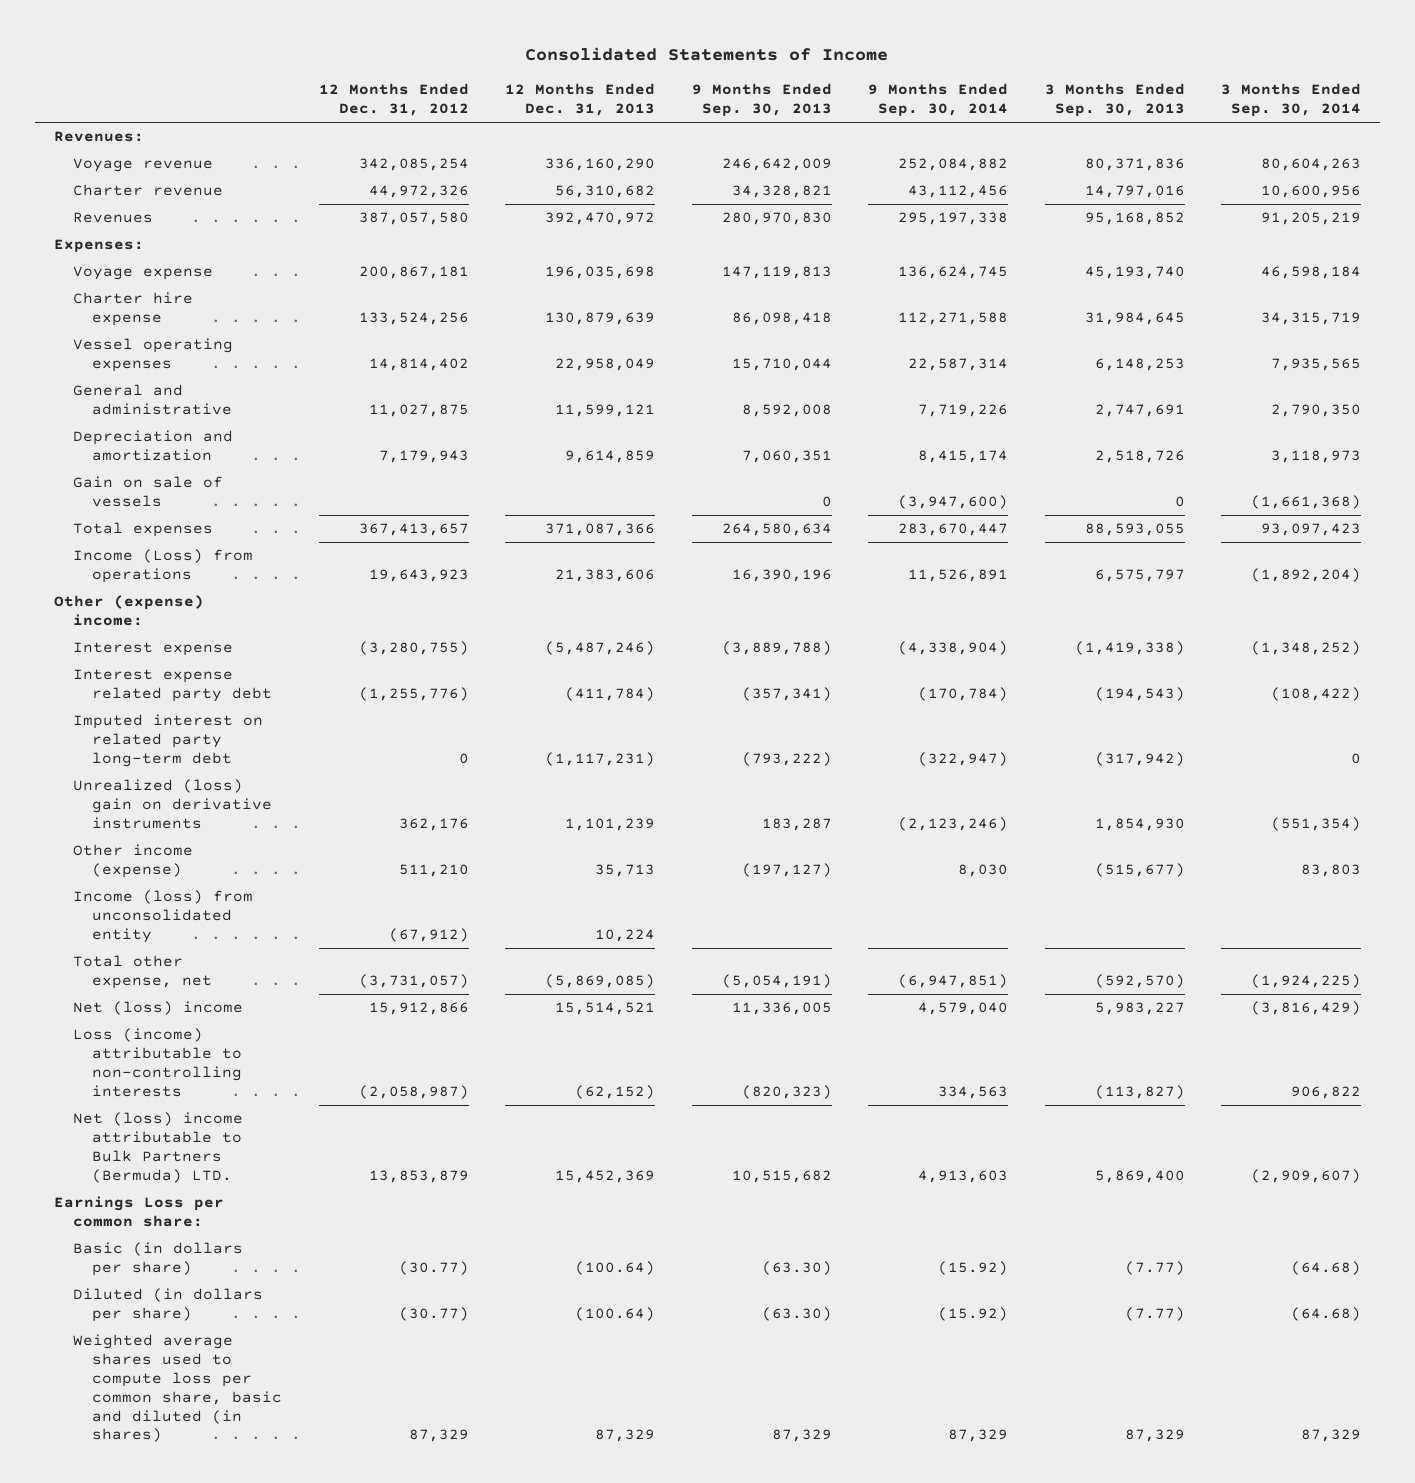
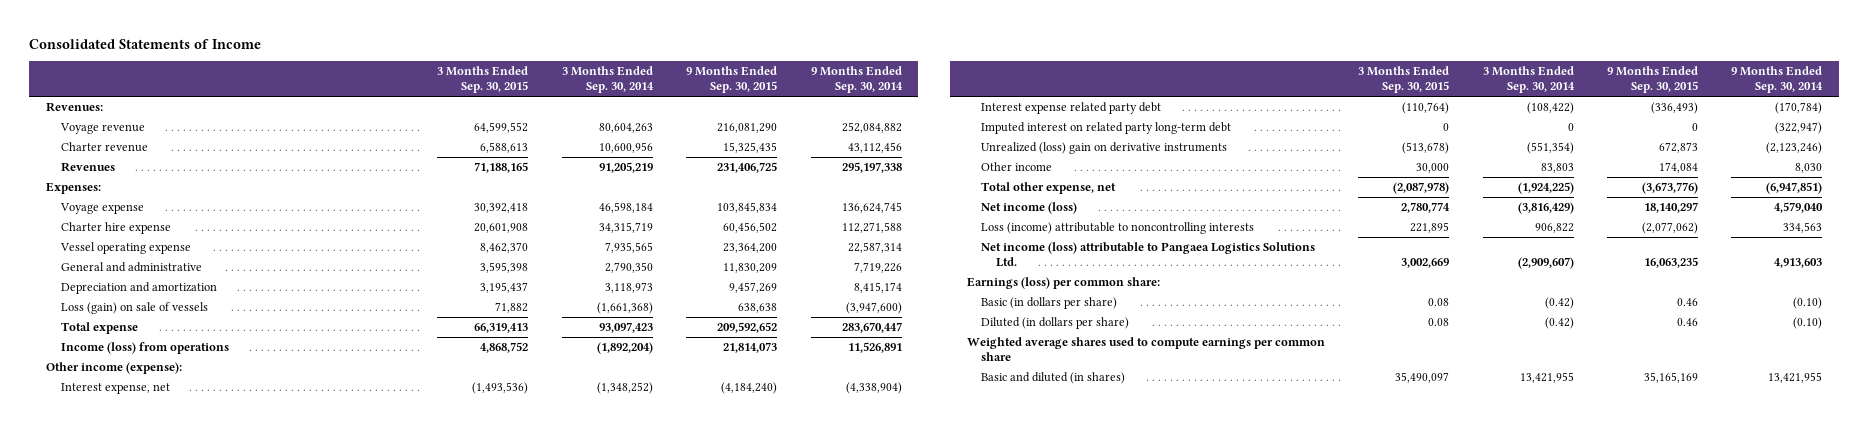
- | 12 Months Ended Dec. 31, 2012 | 12 Months Ended Dec. 31, 2013 | 9 Months Ended Sep. 30, 2013 | 9 Months Ended Sep. 30, 2014 | 3 Months Ended Sep. 30, 2013 | 3 Months Ended Sep. 30, 2014
+ | 3 Months Ended Sep. 30, 2015 | 3 Months Ended Sep. 30, 2014 | 9 Months Ended Sep. 30, 2015 | 9 Months Ended Sep. 30, 2014
- Vessel operating expenses | 14,814,402 | 22,958,049 | 15,710,044 | 22,587,314 | 6,148,253 | 7,935,565
+ Vessel operating expense | 8,462,370 | 7,935,565 | 23,364,200 | 22,587,314
- Gain on sale of vessels | | | 0 | (3,947,600) | 0 | (1,661,368)
- Total expenses | 367,413,657 | 371,087,366 | 264,580,634 | 283,670,447 | 88,593,055 | 93,097,423
- Income (Loss) from operations | 19,643,923 | 21,383,606 | 16,390,196 | 11,526,891 | 6,575,797 | (1,892,204)
- Other (expense) income:
- Interest expense | (3,280,755) | (5,487,246) | (3,889,788) | (4,338,904) | (1,419,338) | (1,348,252)
+ Loss (gain) on sale of vessels | 71,882 | (1,661,368) | 638,638 | (3,947,600)
+ Total expense | 66,319,413 | 93,097,423 | 209,592,652 | 283,670,447
+ Income (loss) from operations | 4,868,752 | (1,892,204) | 21,814,073 | 11,526,891
+ Other income (expense):
+ Interest expense, net | (1,493,536) | (1,348,252) | (4,184,240) | (4,338,904)
- Other income (expense) | 511,210 | 35,713 | (197,127) | 8,030 | (515,677) | 83,803
- Income (loss) from unconsolidated entity | (67,912) | 10,224 | | | |
+ Other income | 30,000 | 83,803 | 174,084 | 8,030
- Net (loss) income | 15,912,866 | 15,514,521 | 11,336,005 | 4,579,040 | 5,983,227 | (3,816,429)
- Loss (income) attributable to non-controlling interests | (2,058,987) | (62,152) | (820,323) | 334,563 | (113,827) | 906,822
- Net (loss) income attributable to Bulk Partners (Bermuda) LTD. | 13,853,879 | 15,452,369 | 10,515,682 | 4,913,603 | 5,869,400 | (2,909,607)
- Earnings Loss per common share:
- Basic (in dollars per share) | (30.77) | (100.64) | (63.30) | (15.92) | (7.77) | (64.68)
- Diluted (in dollars per share) | (30.77) | (100.64) | (63.30) | (15.92) | (7.77) | (64.68)
- Weighted average shares used to compute loss per common share, basic and diluted (in shares) | 87,329 | 87,329 | 87,329 | 87,329 | 87,329 | 87,329
+ Net income (loss) | 2,780,774 | (3,816,429) | 18,140,297 | 4,579,040
+ Loss (income) attributable to noncontrolling interests | 221,895 | 906,822 | (2,077,062) | 334,563
+ Net income (loss) attributable to Pangaea Logistics Solutions Ltd. | 3,002,669 | (2,909,607) | 16,063,235 | 4,913,603
+ Earnings (loss) per common share:
+ Basic (in dollars per share) | 0.08 | (0.42) | 0.46 | (0.10)
+ Diluted (in dollars per share) | 0.08 | (0.42) | 0.46 | (0.10)
+ Weighted average shares used to compute earnings per common share
+ Basic and diluted (in shares) | 35,490,097 | 13,421,955 | 35,165,169 | 13,421,955

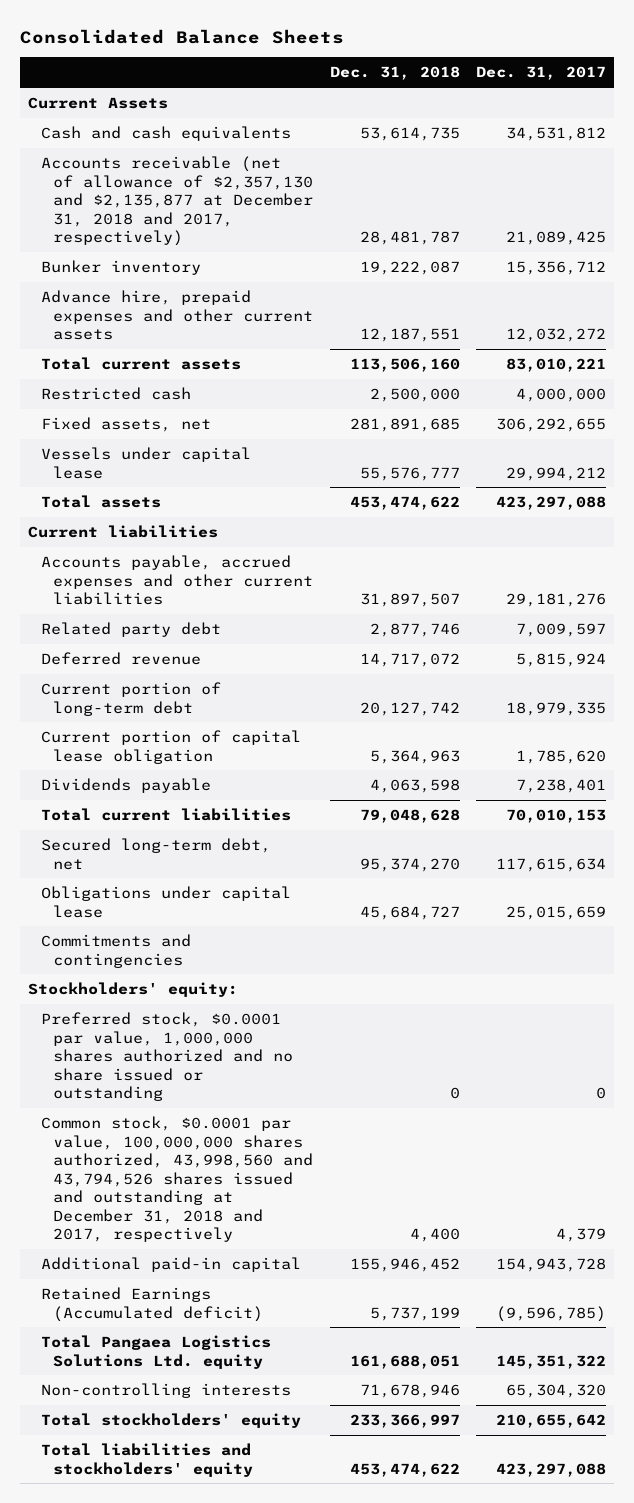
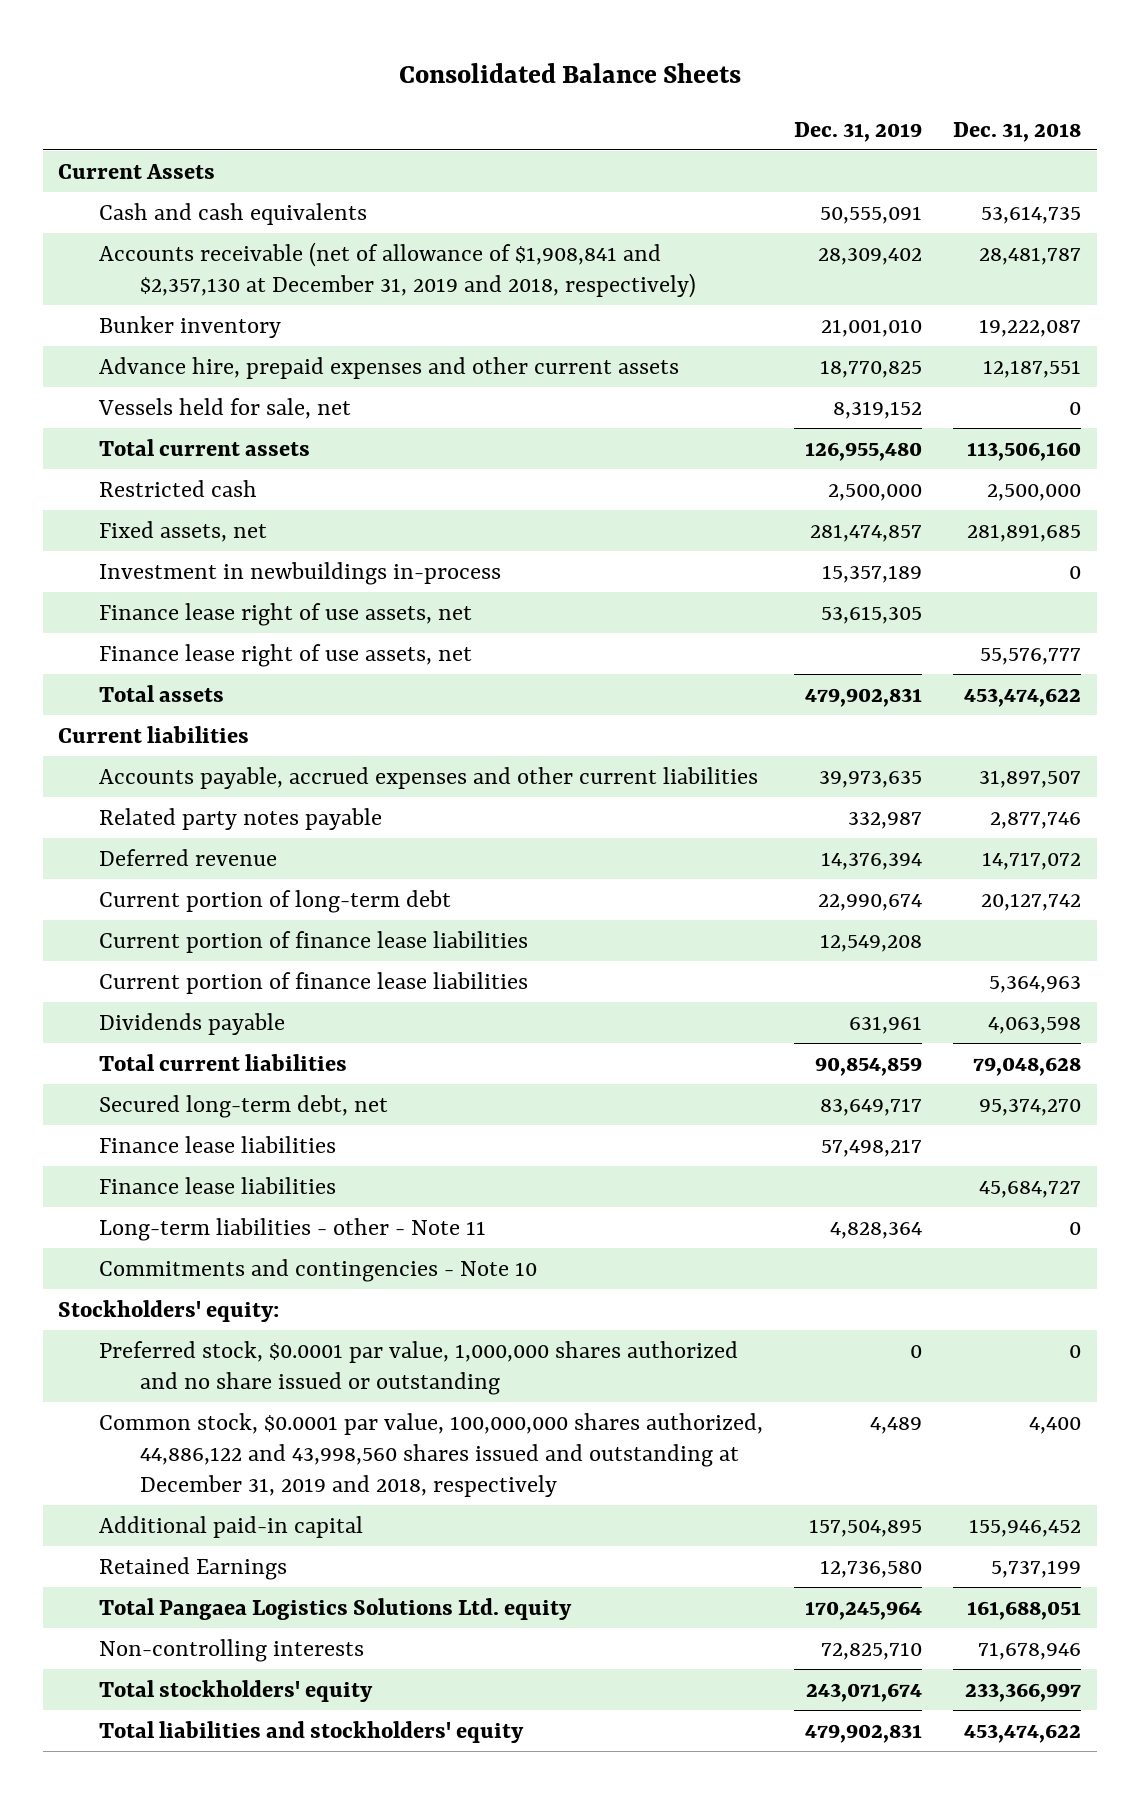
- | Dec. 31, 2018 | Dec. 31, 2017
+ | Dec. 31, 2019 | Dec. 31, 2018
- Accounts receivable (net of allowance of $2,357,130 and $2,135,877 at December 31, 2018 and 2017, respectively) | 28,481,787 | 21,089,425
+ Accounts receivable (net of allowance of $1,908,841 and $2,357,130 at December 31, 2019 and 2018, respectively) | 28,309,402 | 28,481,787
+ Vessels held for sale, net | 8,319,152 | 0
- Vessels under capital lease | 55,576,777 | 29,994,212
+ Investment in newbuildings in-process | 15,357,189 | 0
+ Finance lease right of use assets, net | 53,615,305 |
+ Finance lease right of use assets, net | | 55,576,777
- Related party debt | 2,877,746 | 7,009,597
+ Related party notes payable | 332,987 | 2,877,746
- Current portion of capital lease obligation | 5,364,963 | 1,785,620
+ Current portion of finance lease liabilities | 12,549,208 |
+ Current portion of finance lease liabilities | | 5,364,963
- Obligations under capital lease | 45,684,727 | 25,015,659
- Commitments and contingencies
+ Finance lease liabilities | 57,498,217 |
+ Finance lease liabilities | | 45,684,727
+ Long-term liabilities - other - Note 11 | 4,828,364 | 0
+ Commitments and contingencies - Note 10
- Common stock, $0.0001 par value, 100,000,000 shares authorized, 43,998,560 and 43,794,526 shares issued and outstanding at December 31, 2018 and 2017, respectively | 4,400 | 4,379
+ Common stock, $0.0001 par value, 100,000,000 shares authorized, 44,886,122 and 43,998,560 shares issued and outstanding at December 31, 2019 and 2018, respectively | 4,489 | 4,400
- Retained Earnings (Accumulated deficit) | 5,737,199 | (9,596,785)
+ Retained Earnings | 12,736,580 | 5,737,199

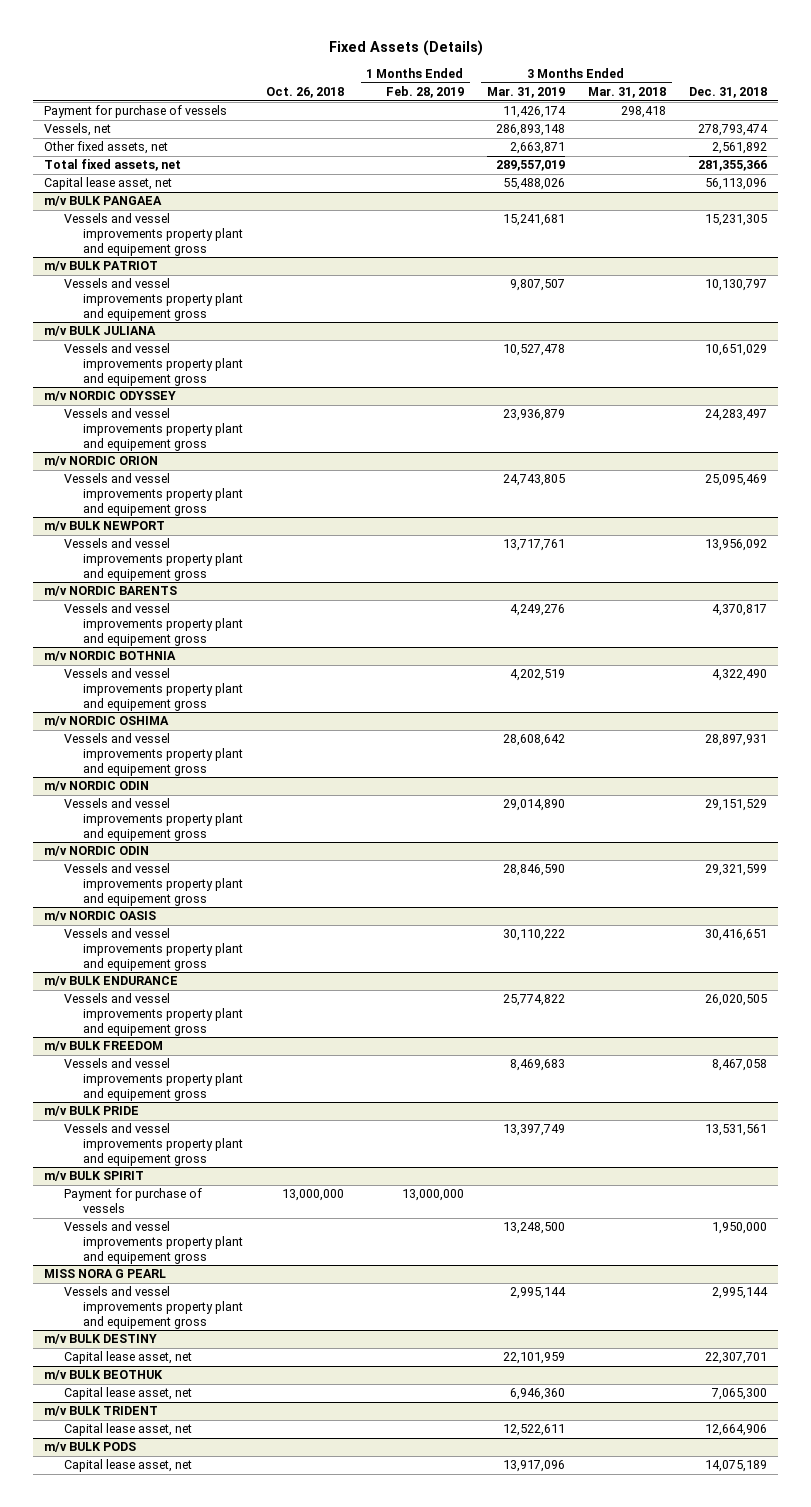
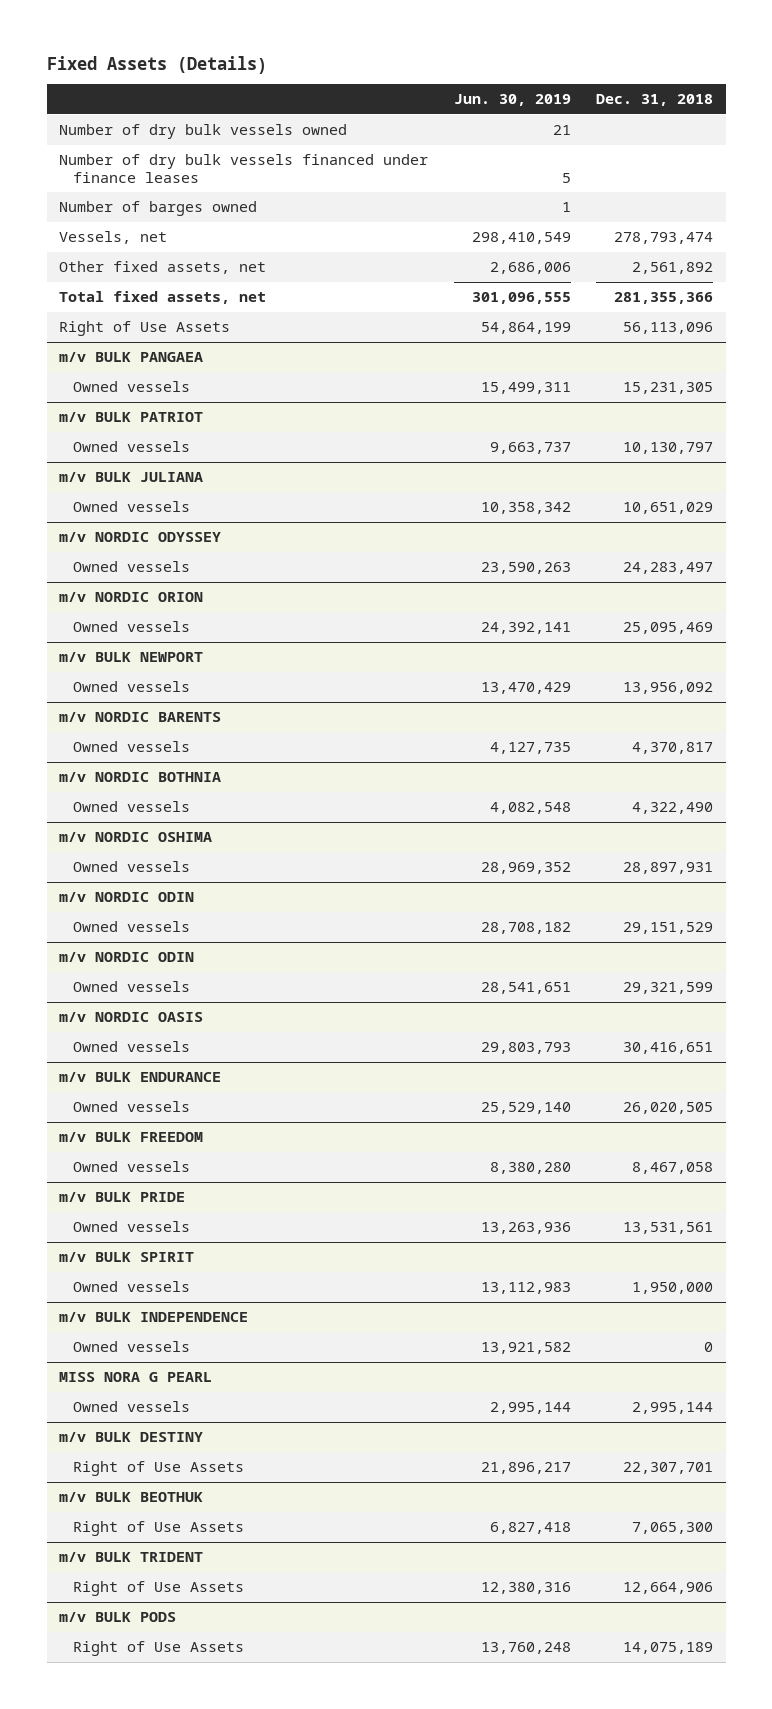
- | Oct. 26, 2018 | 1 Months Ended Feb. 28, 2019 | 3 Months Ended Mar. 31, 2019 | 3 Months Ended Mar. 31, 2018 | Dec. 31, 2018
+ | Jun. 30, 2019 | Dec. 31, 2018
- Payment for purchase of vessels | | | 11,426,174 | 298,418 |
+ Number of dry bulk vessels owned | 21 |
+ Number of dry bulk vessels financed under finance leases | 5 |
+ Number of barges owned | 1 |
- Capital lease asset, net | | | 55,488,026 | | 56,113,096
+ Right of Use Assets | 54,864,199 | 56,113,096
@ m/v BULK PANGAEA
- Vessels and vessel improvements property plant and equipement gross | | | 15,241,681 | | 15,231,305
+ Owned vessels | 15,499,311 | 15,231,305
@ m/v BULK PATRIOT
- Vessels and vessel improvements property plant and equipement gross | | | 9,807,507 | | 10,130,797
+ Owned vessels | 9,663,737 | 10,130,797
@ m/v BULK JULIANA
- Vessels and vessel improvements property plant and equipement gross | | | 10,527,478 | | 10,651,029
+ Owned vessels | 10,358,342 | 10,651,029
@ m/v NORDIC ODYSSEY
- Vessels and vessel improvements property plant and equipement gross | | | 23,936,879 | | 24,283,497
+ Owned vessels | 23,590,263 | 24,283,497
@ m/v NORDIC ORION
- Vessels and vessel improvements property plant and equipement gross | | | 24,743,805 | | 25,095,469
+ Owned vessels | 24,392,141 | 25,095,469
@ m/v BULK NEWPORT
- Vessels and vessel improvements property plant and equipement gross | | | 13,717,761 | | 13,956,092
+ Owned vessels | 13,470,429 | 13,956,092
@ m/v NORDIC BARENTS
- Vessels and vessel improvements property plant and equipement gross | | | 4,249,276 | | 4,370,817
+ Owned vessels | 4,127,735 | 4,370,817
@ m/v NORDIC BOTHNIA
- Vessels and vessel improvements property plant and equipement gross | | | 4,202,519 | | 4,322,490
+ Owned vessels | 4,082,548 | 4,322,490
@ m/v NORDIC OSHIMA
- Vessels and vessel improvements property plant and equipement gross | | | 28,608,642 | | 28,897,931
+ Owned vessels | 28,969,352 | 28,897,931
@ m/v NORDIC ODIN
- Vessels and vessel improvements property plant and equipement gross | | | 29,014,890 | | 29,151,529
+ Owned vessels | 28,708,182 | 29,151,529
- Vessels and vessel improvements property plant and equipement gross | | | 28,846,590 | | 29,321,599
+ Owned vessels | 28,541,651 | 29,321,599
@ m/v NORDIC OASIS
- Vessels and vessel improvements property plant and equipement gross | | | 30,110,222 | | 30,416,651
+ Owned vessels | 29,803,793 | 30,416,651
@ m/v BULK ENDURANCE
- Vessels and vessel improvements property plant and equipement gross | | | 25,774,822 | | 26,020,505
+ Owned vessels | 25,529,140 | 26,020,505
@ m/v BULK FREEDOM
- Vessels and vessel improvements property plant and equipement gross | | | 8,469,683 | | 8,467,058
+ Owned vessels | 8,380,280 | 8,467,058
@ m/v BULK PRIDE
- Vessels and vessel improvements property plant and equipement gross | | | 13,397,749 | | 13,531,561
+ Owned vessels | 13,263,936 | 13,531,561
@ m/v BULK SPIRIT
- Payment for purchase of vessels | 13,000,000 | 13,000,000 | | |
- Vessels and vessel improvements property plant and equipement gross | | | 13,248,500 | | 1,950,000
+ Owned vessels | 13,112,983 | 1,950,000
+ m/v BULK INDEPENDENCE
+ Owned vessels | 13,921,582 | 0
@ MISS NORA G PEARL
- Vessels and vessel improvements property plant and equipement gross | | | 2,995,144 | | 2,995,144
+ Owned vessels | 2,995,144 | 2,995,144
@ m/v BULK DESTINY
- Capital lease asset, net | | | 22,101,959 | | 22,307,701
+ Right of Use Assets | 21,896,217 | 22,307,701
@ m/v BULK BEOTHUK
- Capital lease asset, net | | | 6,946,360 | | 7,065,300
+ Right of Use Assets | 6,827,418 | 7,065,300
@ m/v BULK TRIDENT
- Capital lease asset, net | | | 12,522,611 | | 12,664,906
+ Right of Use Assets | 12,380,316 | 12,664,906
@ m/v BULK PODS
- Capital lease asset, net | | | 13,917,096 | | 14,075,189
+ Right of Use Assets | 13,760,248 | 14,075,189

